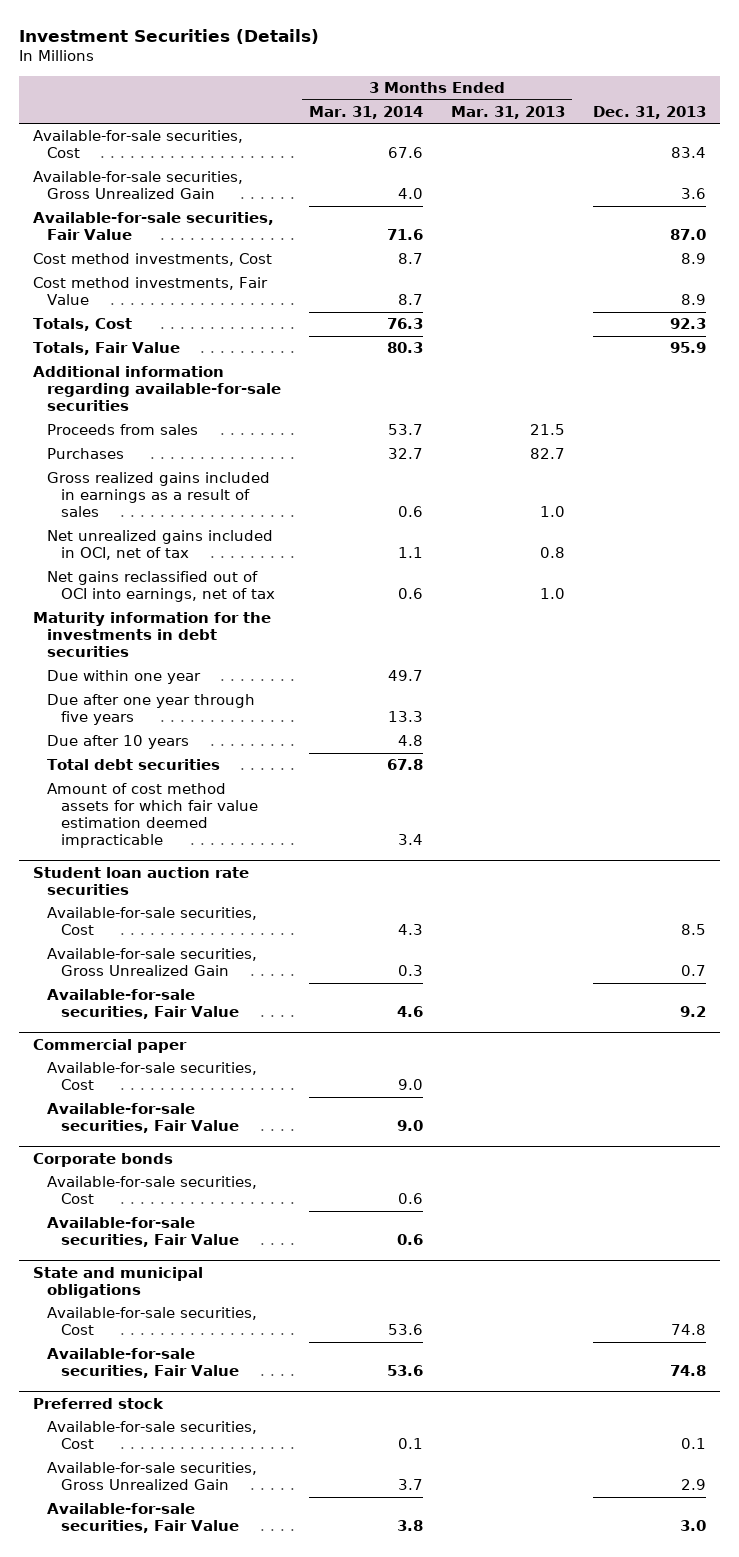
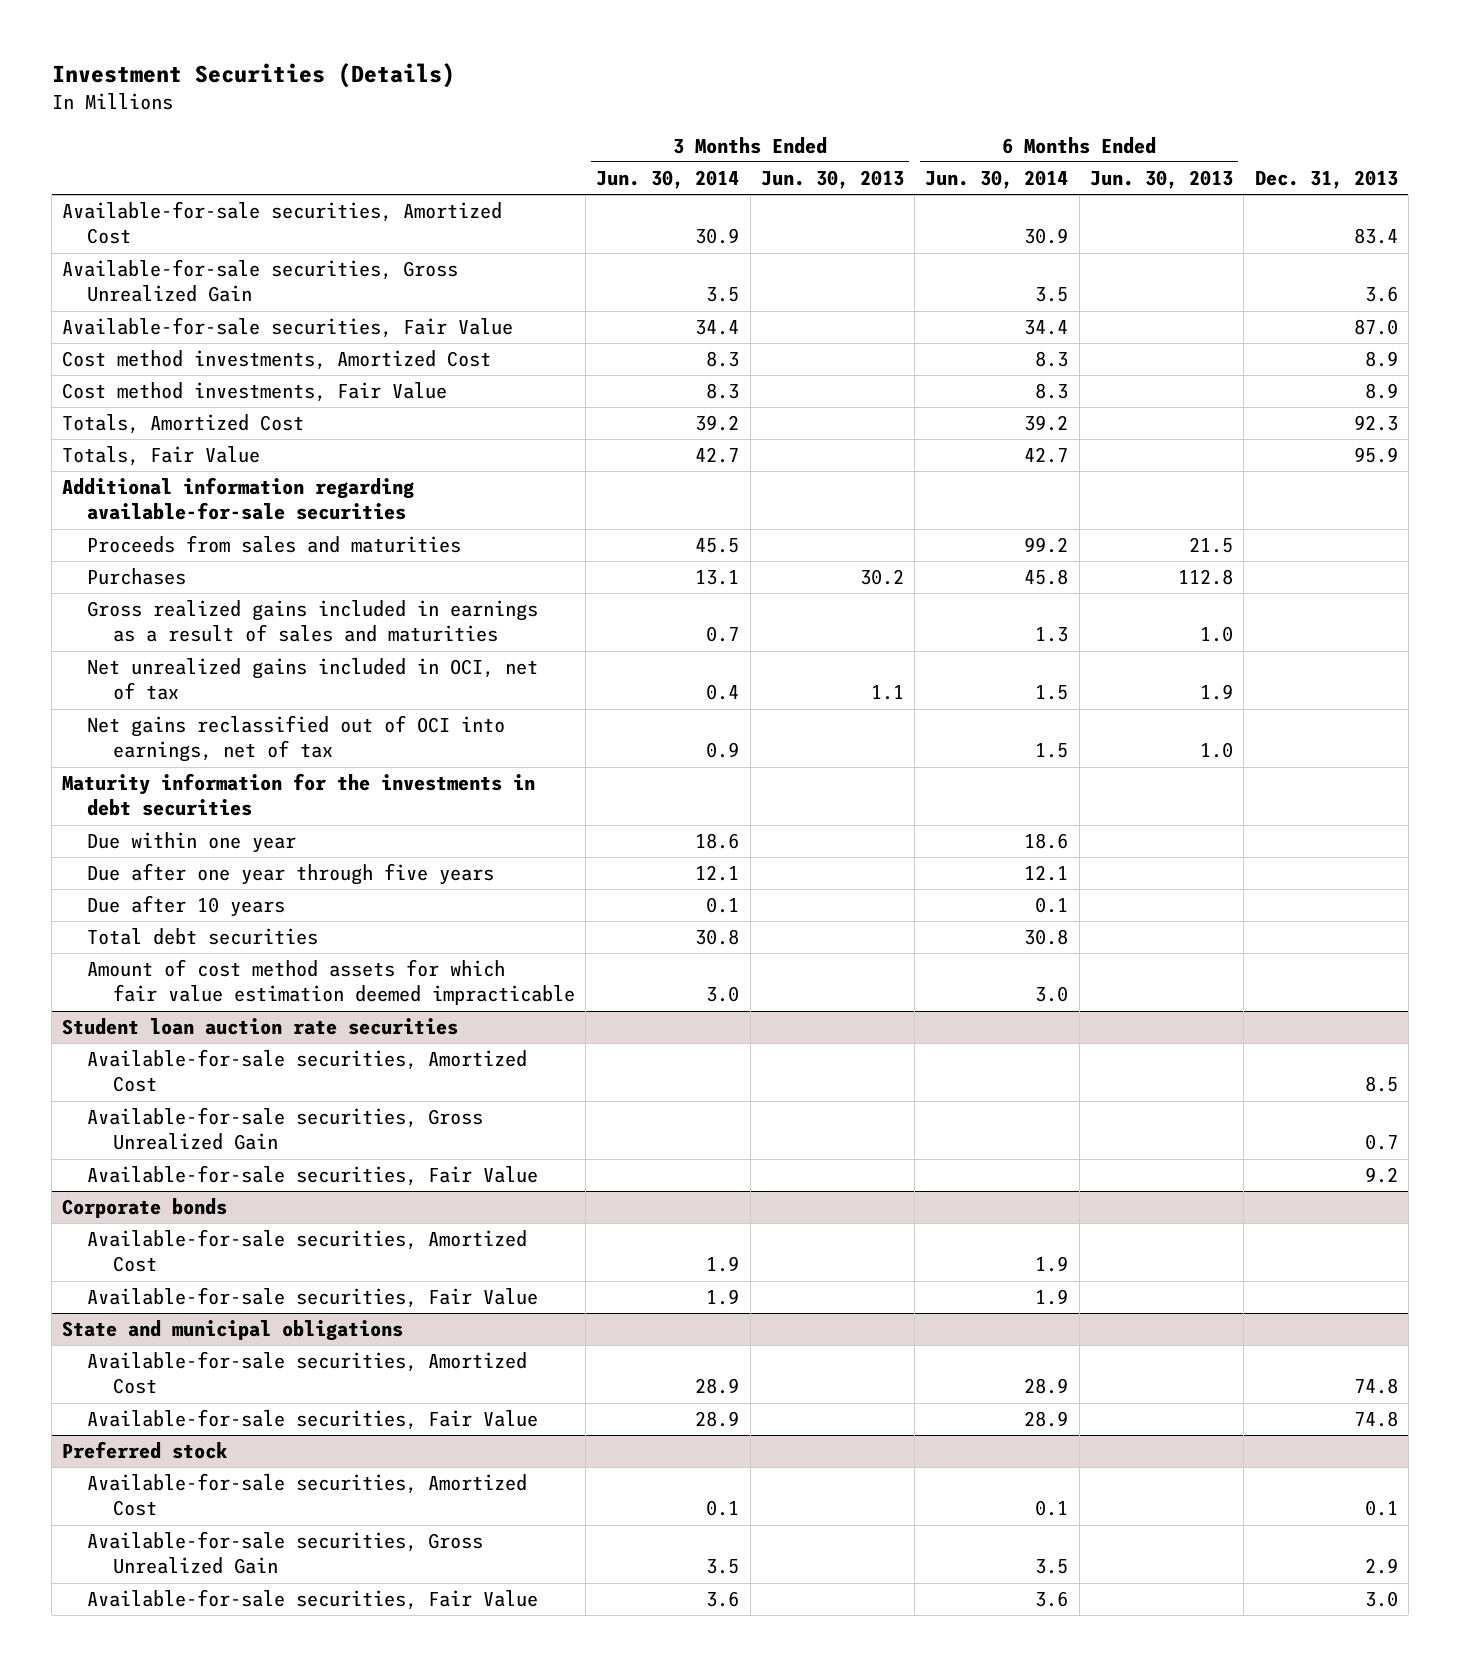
- | 3 Months Ended Mar. 31, 2014 | 3 Months Ended Mar. 31, 2013 | Dec. 31, 2013
+ | 3 Months Ended Jun. 30, 2014 | 3 Months Ended Jun. 30, 2013 | 6 Months Ended Jun. 30, 2014 | 6 Months Ended Jun. 30, 2013 | Dec. 31, 2013
- Available-for-sale securities, Cost | 67.6 | | 83.4
+ Available-for-sale securities, Amortized Cost | 30.9 | | 30.9 | | 83.4
- Cost method investments, Cost | 8.7 | | 8.9
+ Cost method investments, Amortized Cost | 8.3 | | 8.3 | | 8.9
- Totals, Cost | 76.3 | | 92.3
+ Totals, Amortized Cost | 39.2 | | 39.2 | | 92.3
- Proceeds from sales | 53.7 | 21.5 |
+ Proceeds from sales and maturities | 45.5 | | 99.2 | 21.5 |
- Gross realized gains included in earnings as a result of sales | 0.6 | 1.0 |
+ Gross realized gains included in earnings as a result of sales and maturities | 0.7 | | 1.3 | 1.0 |
@ Student loan auction rate securities
- Available-for-sale securities, Cost | 4.3 | | 8.5
+ Available-for-sale securities, Amortized Cost | | | | | 8.5
- Commercial paper
- Available-for-sale securities, Cost | 9.0 | |
- Available-for-sale securities, Fair Value | 9.0 | |
@ Corporate bonds
- Available-for-sale securities, Cost | 0.6 | |
+ Available-for-sale securities, Amortized Cost | 1.9 | | 1.9 | |
@ State and municipal obligations
- Available-for-sale securities, Cost | 53.6 | | 74.8
+ Available-for-sale securities, Amortized Cost | 28.9 | | 28.9 | | 74.8
@ Preferred stock
- Available-for-sale securities, Cost | 0.1 | | 0.1
+ Available-for-sale securities, Amortized Cost | 0.1 | | 0.1 | | 0.1

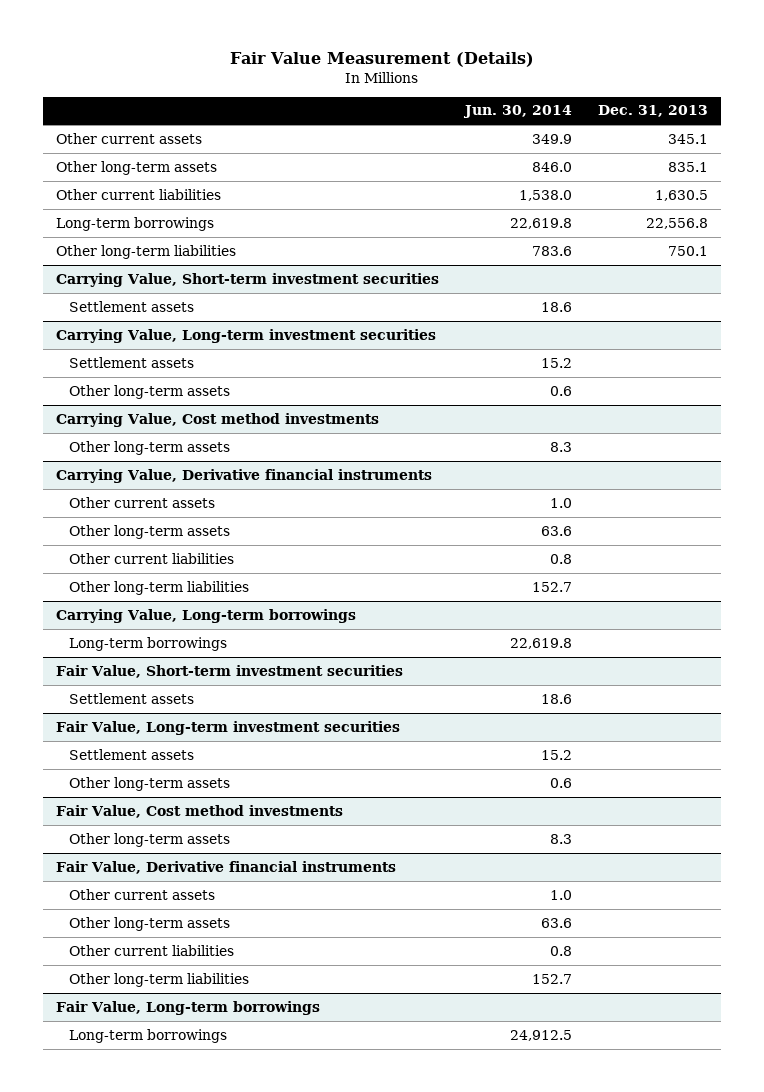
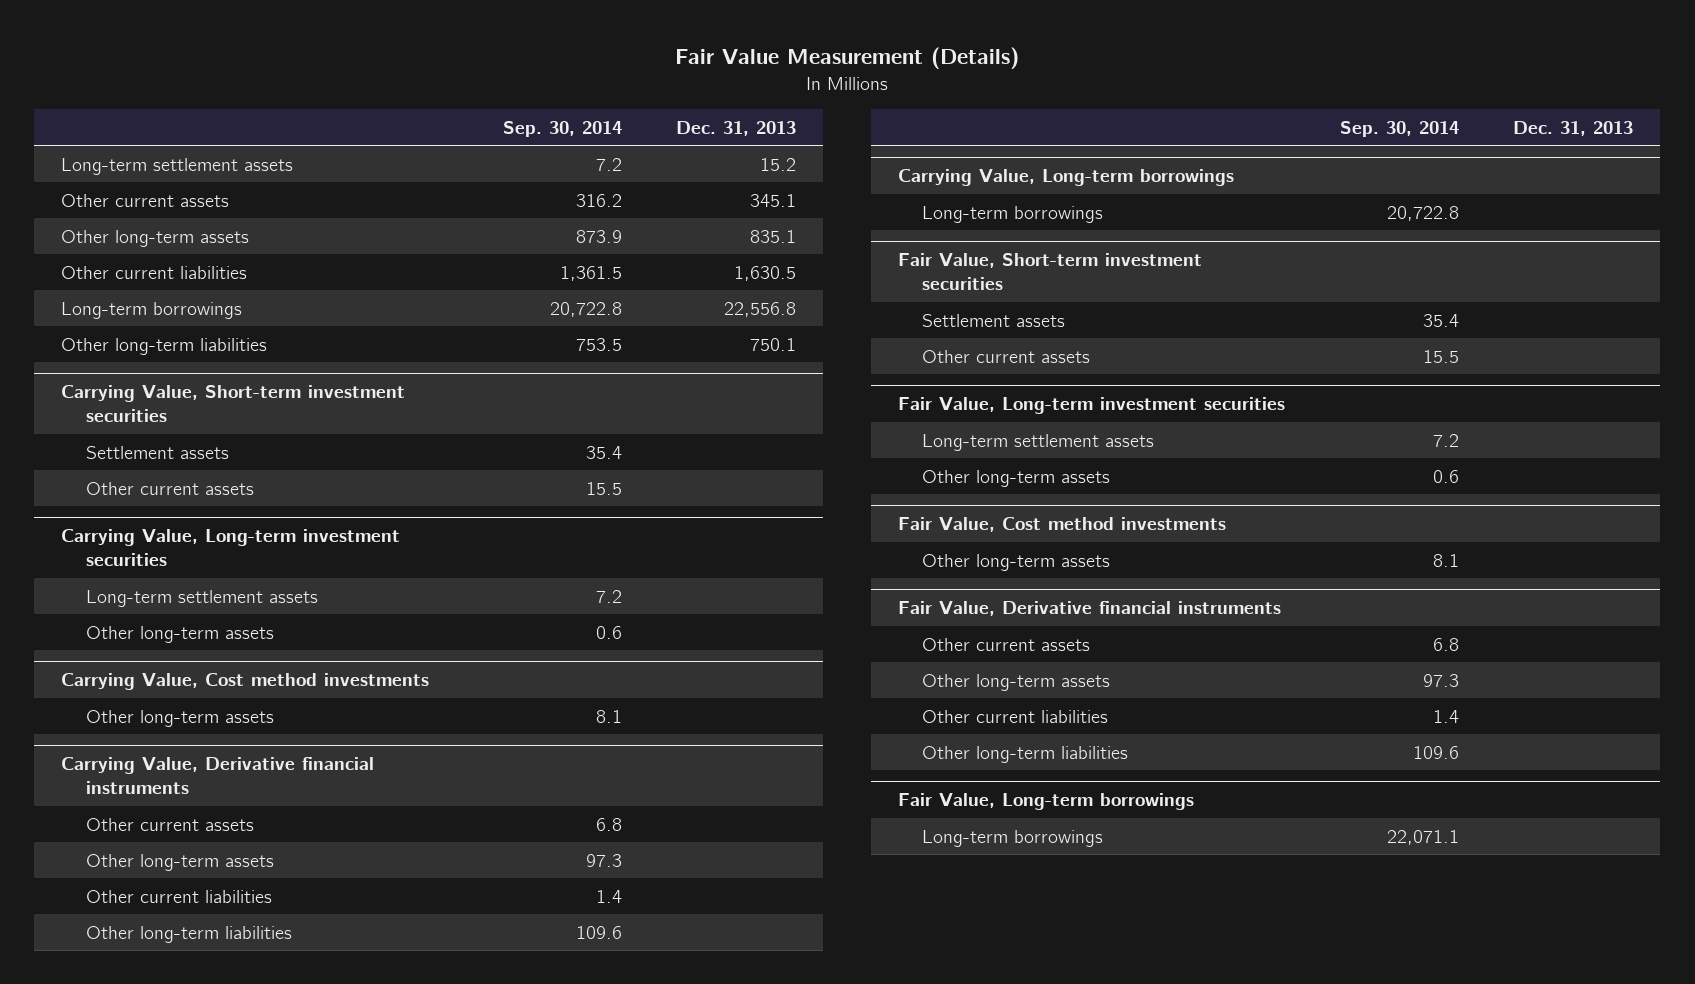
- | Jun. 30, 2014 | Dec. 31, 2013
+ | Sep. 30, 2014 | Dec. 31, 2013
+ Long-term settlement assets | 7.2 | 15.2
@ Carrying Value, Short-term investment securities
+ Other current assets | 15.5 |
@ Carrying Value, Long-term investment securities
- Settlement assets | 15.2 |
+ Long-term settlement assets | 7.2 |
@ Fair Value, Short-term investment securities
+ Other current assets | 15.5 |
@ Fair Value, Long-term investment securities
- Settlement assets | 15.2 |
+ Long-term settlement assets | 7.2 |

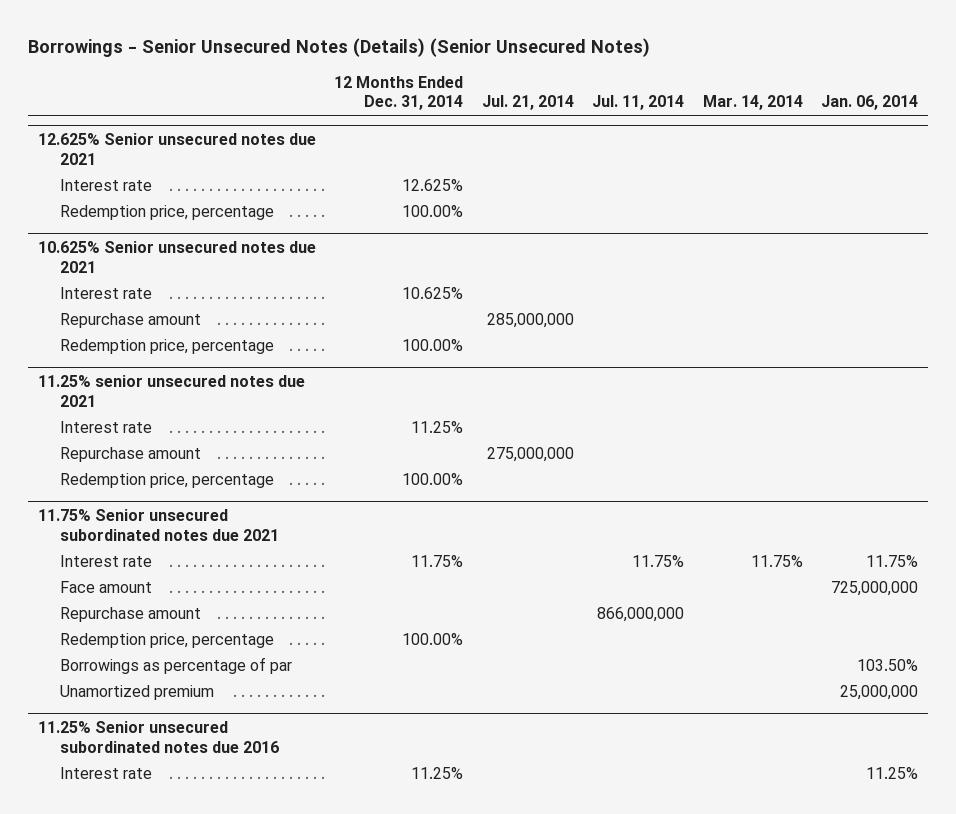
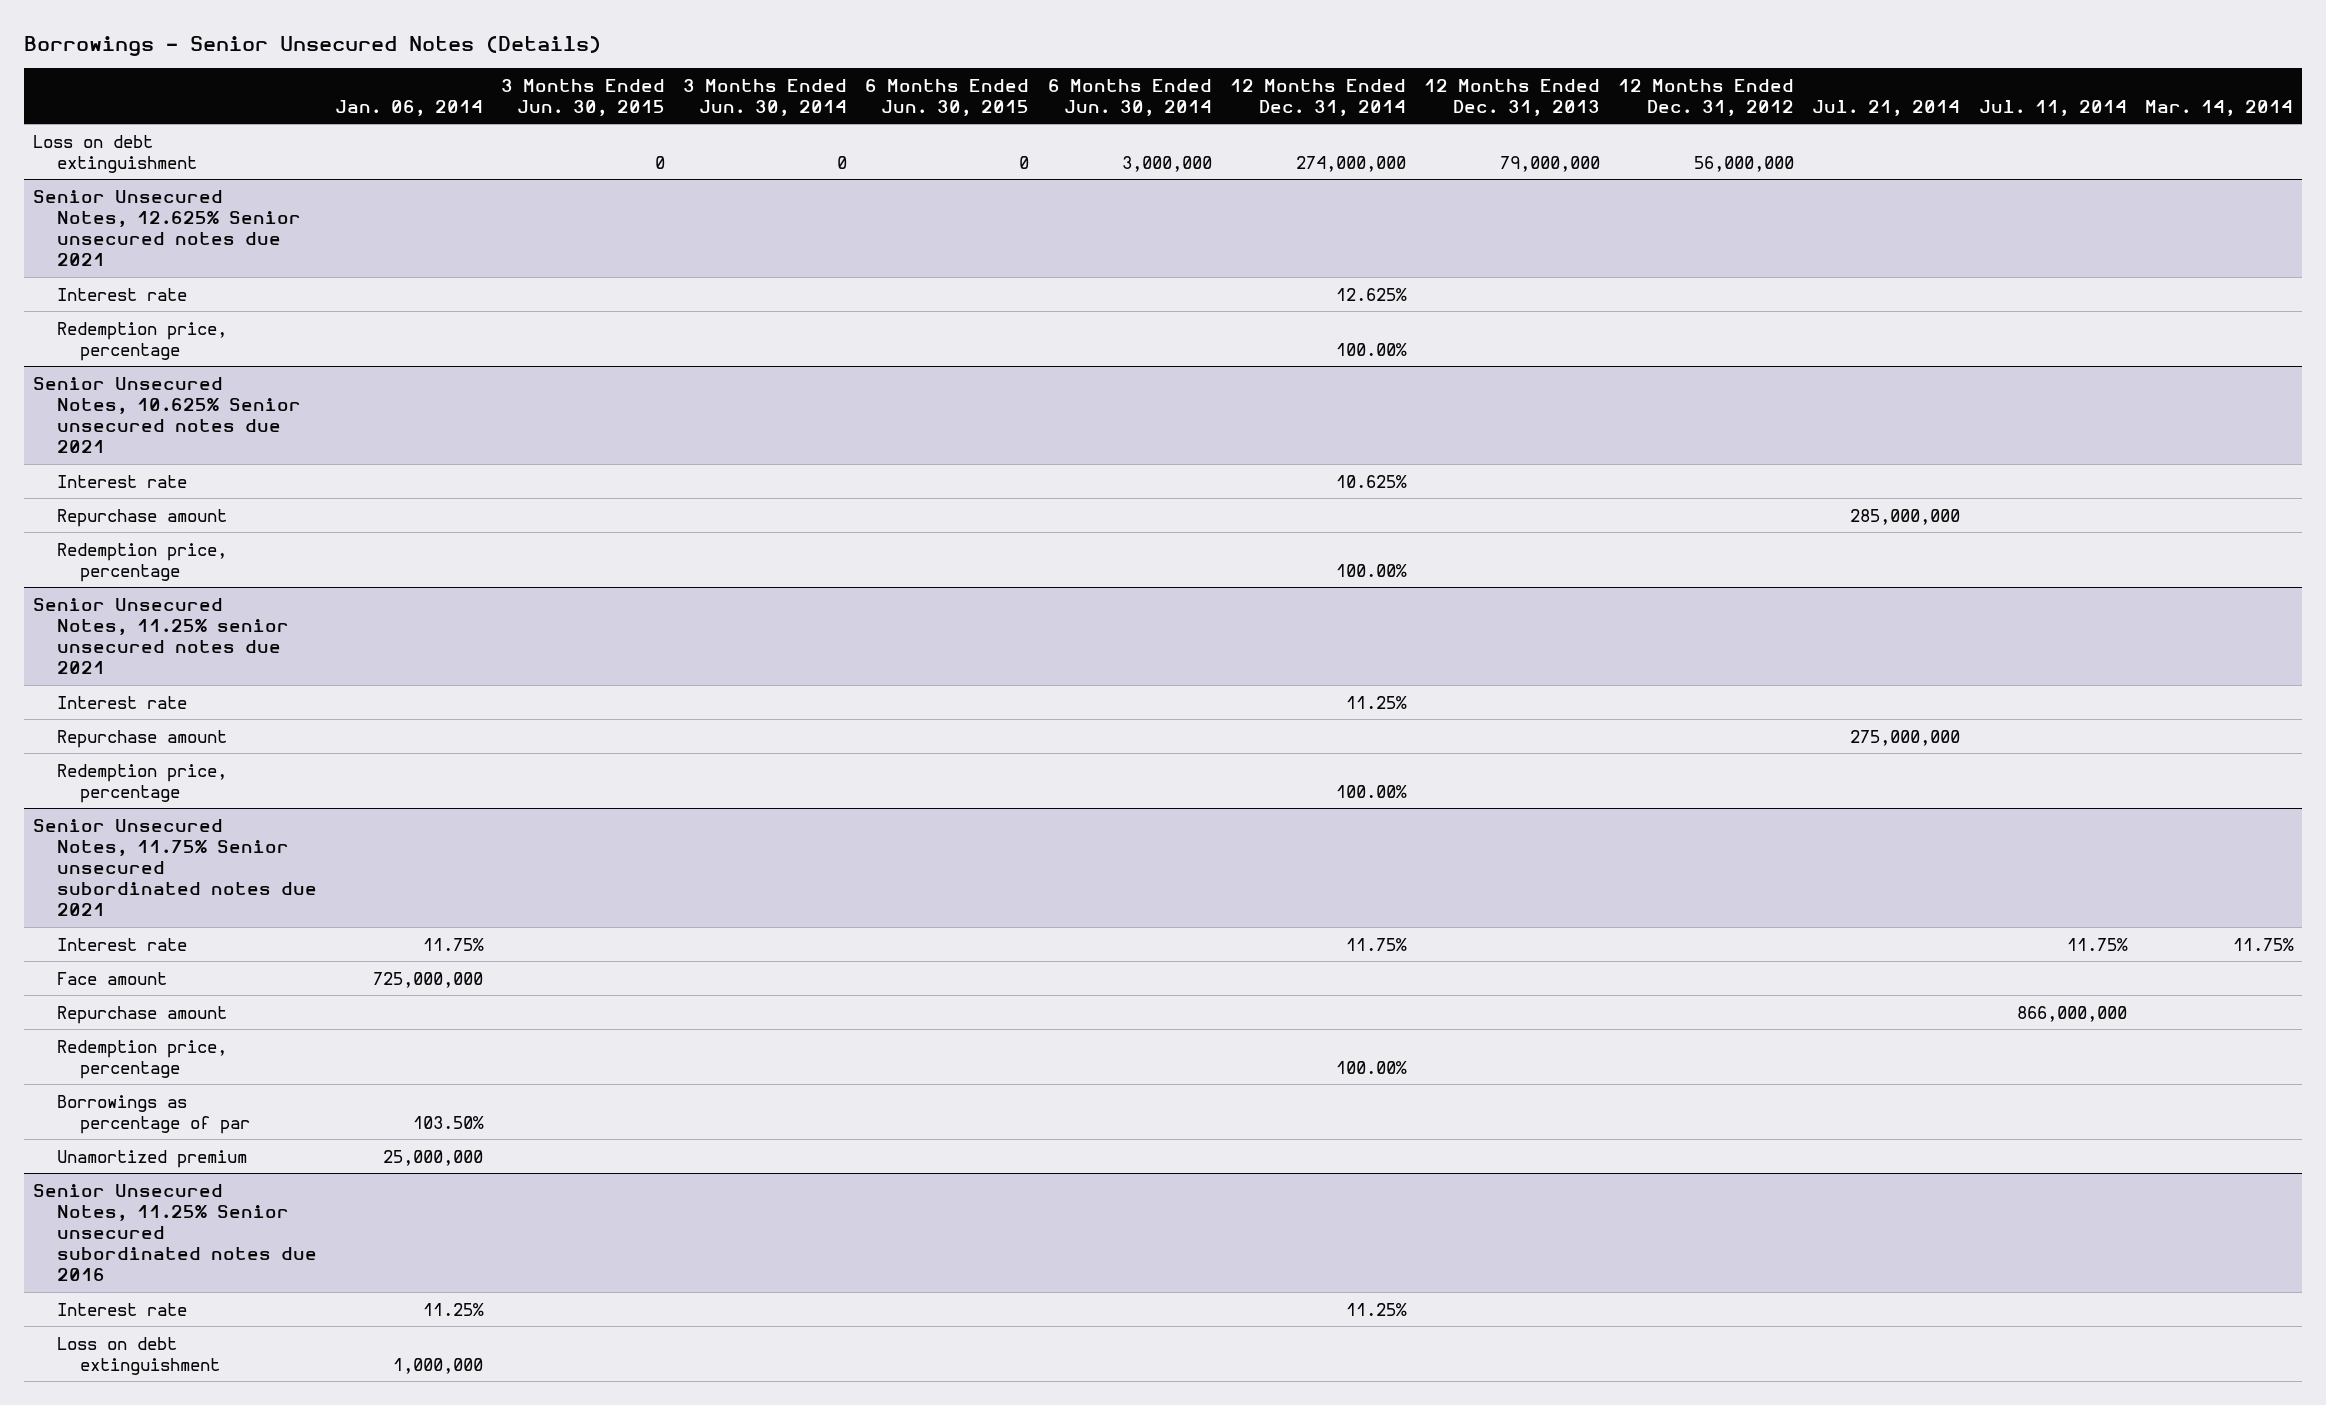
- Borrowings - Senior Unsecured Notes (Details) (Senior Unsecured Notes)
+ Borrowings - Senior Unsecured Notes (Details)
- | 12 Months Ended Dec. 31, 2014 | Jul. 21, 2014 | Jul. 11, 2014 | Mar. 14, 2014 | Jan. 06, 2014
+ | Jan. 06, 2014 | 3 Months Ended Jun. 30, 2015 | 3 Months Ended Jun. 30, 2014 | 6 Months Ended Jun. 30, 2015 | 6 Months Ended Jun. 30, 2014 | 12 Months Ended Dec. 31, 2014 | 12 Months Ended Dec. 31, 2013 | 12 Months Ended Dec. 31, 2012 | Jul. 21, 2014 | Jul. 11, 2014 | Mar. 14, 2014
- 12.625% Senior unsecured notes due 2021
+ Loss on debt extinguishment | | 0 | 0 | 0 | 3,000,000 | 274,000,000 | 79,000,000 | 56,000,000 | | |
+ Senior Unsecured Notes, 12.625% Senior unsecured notes due 2021
- 10.625% Senior unsecured notes due 2021
+ Senior Unsecured Notes, 10.625% Senior unsecured notes due 2021
- 11.25% senior unsecured notes due 2021
+ Senior Unsecured Notes, 11.25% senior unsecured notes due 2021
- 11.75% Senior unsecured subordinated notes due 2021
+ Senior Unsecured Notes, 11.75% Senior unsecured subordinated notes due 2021
- 11.25% Senior unsecured subordinated notes due 2016
+ Senior Unsecured Notes, 11.25% Senior unsecured subordinated notes due 2016
+ Loss on debt extinguishment | 1,000,000 | | | | | | | | | |

